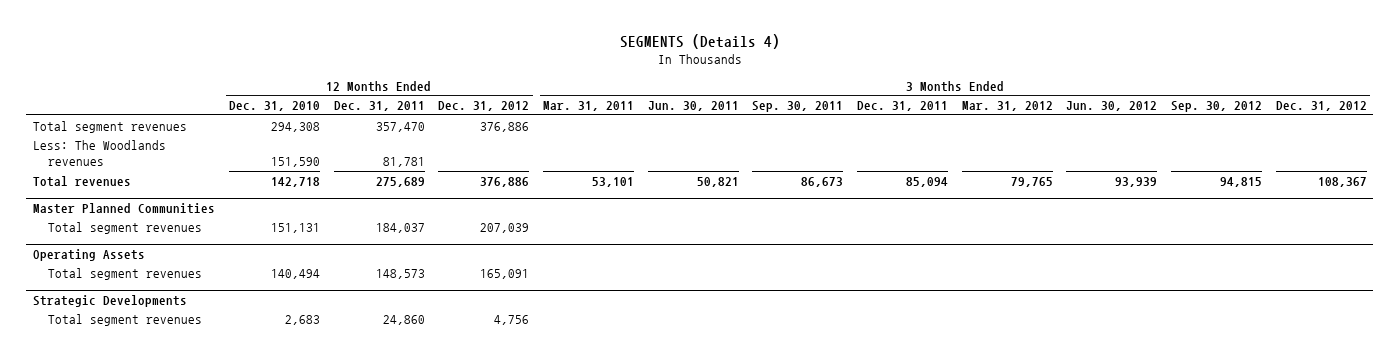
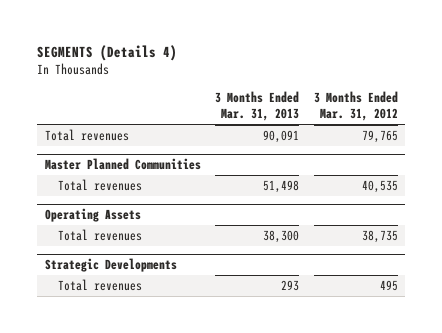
- | 12 Months Ended Dec. 31, 2010 | 12 Months Ended Dec. 31, 2011 | 12 Months Ended Dec. 31, 2012 | 3 Months Ended Mar. 31, 2011 | 3 Months Ended Jun. 30, 2011 | 3 Months Ended Sep. 30, 2011 | 3 Months Ended Dec. 31, 2011 | 3 Months Ended Mar. 31, 2012 | 3 Months Ended Jun. 30, 2012 | 3 Months Ended Sep. 30, 2012 | 3 Months Ended Dec. 31, 2012
+ | 3 Months Ended Mar. 31, 2013 | 3 Months Ended Mar. 31, 2012
- Total segment revenues | 294,308 | 357,470 | 376,886 | | | | | | | |
- Less: The Woodlands revenues | 151,590 | 81,781 | | | | | | | | |
@ Master Planned Communities
- Total segment revenues | 151,131 | 184,037 | 207,039 | | | | | | | |
+ Total revenues | 51,498 | 40,535
@ Operating Assets
- Total segment revenues | 140,494 | 148,573 | 165,091 | | | | | | | |
+ Total revenues | 38,300 | 38,735
@ Strategic Developments
- Total segment revenues | 2,683 | 24,860 | 4,756 | | | | | | | |
+ Total revenues | 293 | 495

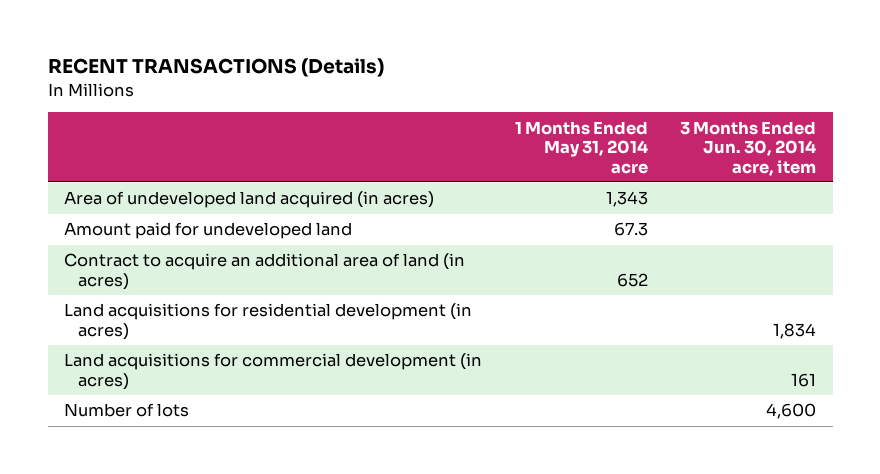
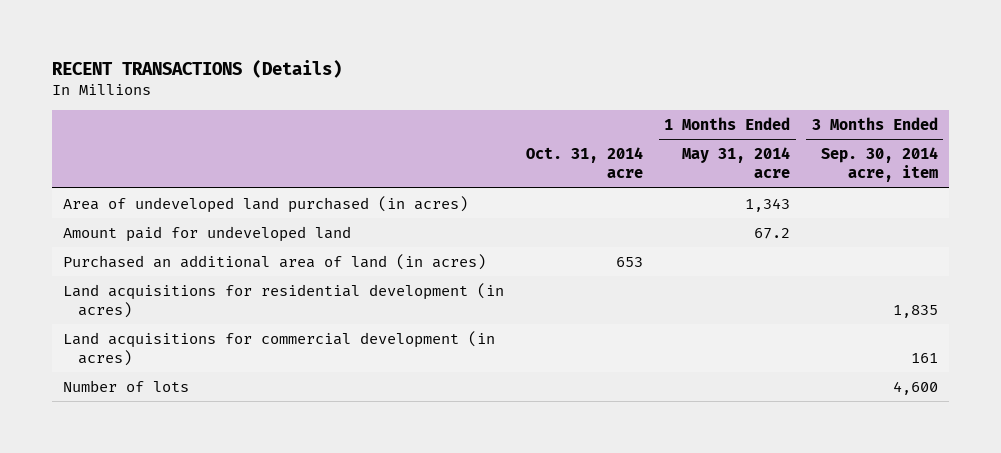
- | 1 Months Ended May 31, 2014 acre | 3 Months Ended Jun. 30, 2014 acre, item
+ | Oct. 31, 2014 acre | 1 Months Ended May 31, 2014 acre | 3 Months Ended Sep. 30, 2014 acre, item
- Area of undeveloped land acquired (in acres) | 1,343 |
- Amount paid for undeveloped land | 67.3 |
- Contract to acquire an additional area of land (in acres) | 652 |
+ Area of undeveloped land purchased (in acres) | | 1,343 |
+ Amount paid for undeveloped land | | 67.2 |
+ Purchased an additional area of land (in acres) | 653 | |

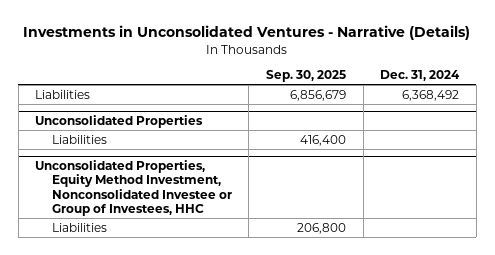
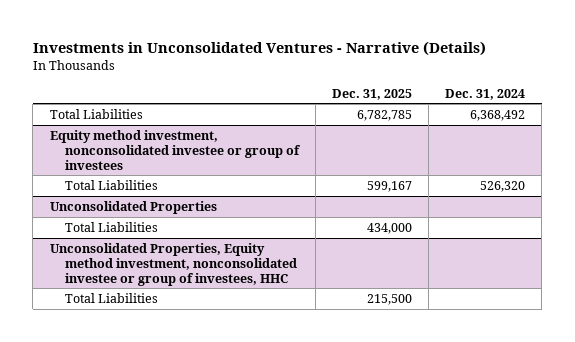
- | Sep. 30, 2025 | Dec. 31, 2024
+ | Dec. 31, 2025 | Dec. 31, 2024
- Liabilities | 6,856,679 | 6,368,492
+ Total Liabilities | 6,782,785 | 6,368,492
+ Equity method investment, nonconsolidated investee or group of investees
+ Total Liabilities | 599,167 | 526,320
@ Unconsolidated Properties
- Liabilities | 416,400 |
- Unconsolidated Properties, Equity Method Investment, Nonconsolidated Investee or Group of Investees, HHC
- Liabilities | 206,800 |
@ Unconsolidated Properties
+ Total Liabilities | 434,000 |
+ Unconsolidated Properties, Equity method investment, nonconsolidated investee or group of investees, HHC
+ Total Liabilities | 215,500 |

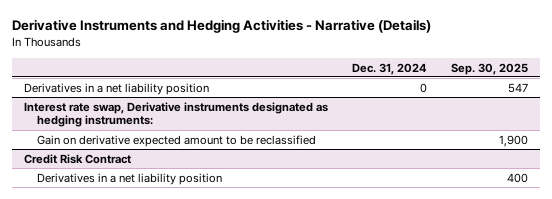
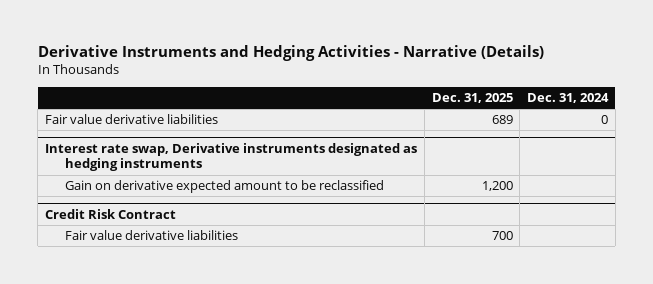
- | Dec. 31, 2024 | Sep. 30, 2025
+ | Dec. 31, 2025 | Dec. 31, 2024
- Derivatives in a net liability position | 0 | 547
- Interest rate swap, Derivative instruments designated as hedging instruments:
+ Fair value derivative liabilities | 689 | 0
+ Interest rate swap, Derivative instruments designated as hedging instruments
@ Credit Risk Contract
- Derivatives in a net liability position | | 400
+ Fair value derivative liabilities | 700 |

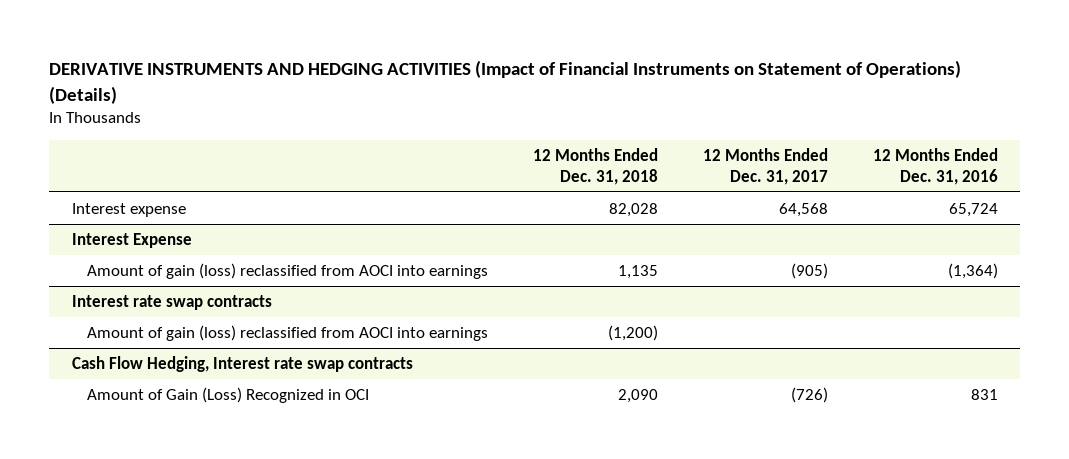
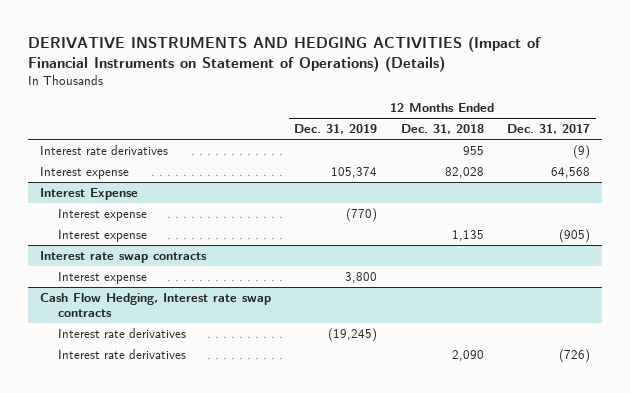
- | 12 Months Ended Dec. 31, 2018 | 12 Months Ended Dec. 31, 2017 | 12 Months Ended Dec. 31, 2016
+ | 12 Months Ended Dec. 31, 2019 | 12 Months Ended Dec. 31, 2018 | 12 Months Ended Dec. 31, 2017
+ Interest rate derivatives | | 955 | (9)
@ Interest Expense
- Amount of gain (loss) reclassified from AOCI into earnings | 1,135 | (905) | (1,364)
+ Interest expense | (770) | |
+ Interest expense | | 1,135 | (905)
@ Interest rate swap contracts
- Amount of gain (loss) reclassified from AOCI into earnings | (1,200) | |
+ Interest expense | 3,800 | |
@ Cash Flow Hedging, Interest rate swap contracts
- Amount of Gain (Loss) Recognized in OCI | 2,090 | (726) | 831
+ Interest rate derivatives | (19,245) | |
+ Interest rate derivatives | | 2,090 | (726)

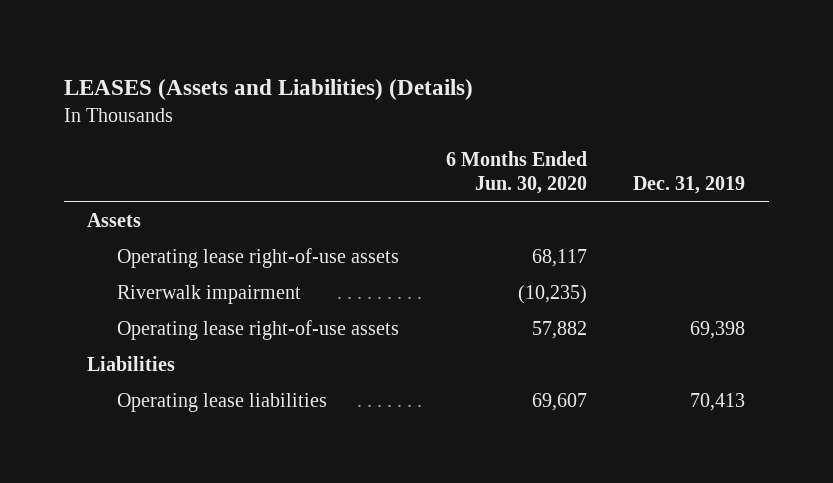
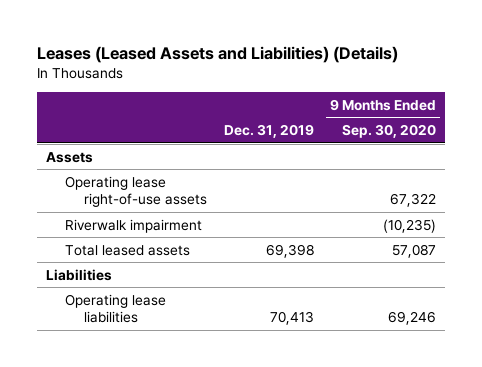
- LEASES (Assets and Liabilities) (Details)
+ Leases (Leased Assets and Liabilities) (Details)
- | 6 Months Ended Jun. 30, 2020 | Dec. 31, 2019
+ | Dec. 31, 2019 | 9 Months Ended Sep. 30, 2020
- Operating lease right-of-use assets | 57,882 | 69,398
+ Total leased assets | 69,398 | 57,087

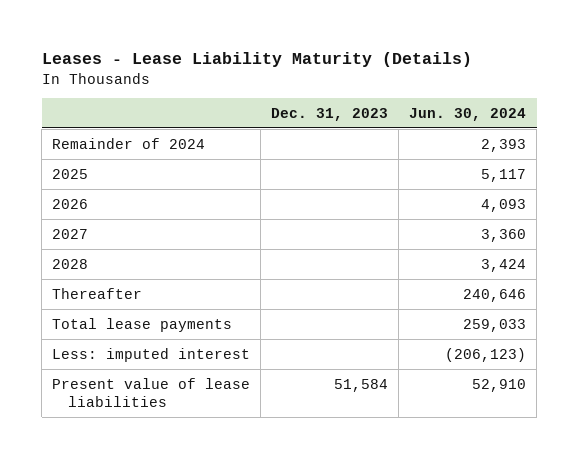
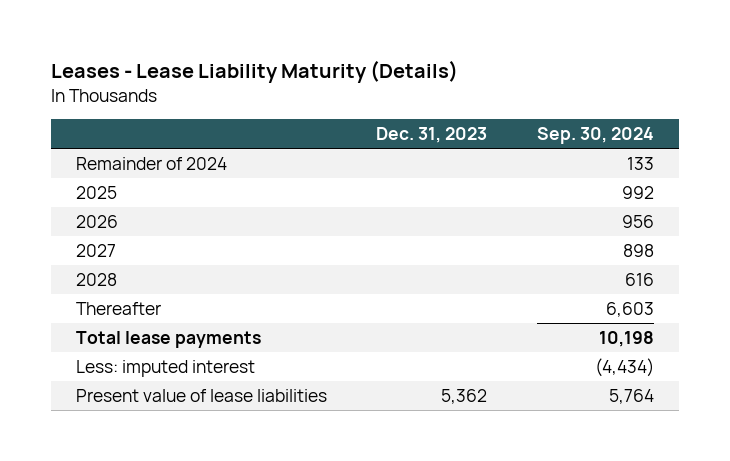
- | Dec. 31, 2023 | Jun. 30, 2024
+ | Dec. 31, 2023 | Sep. 30, 2024
- Present value of lease liabilities | 51,584 | 52,910
+ Present value of lease liabilities | 5,362 | 5,764

